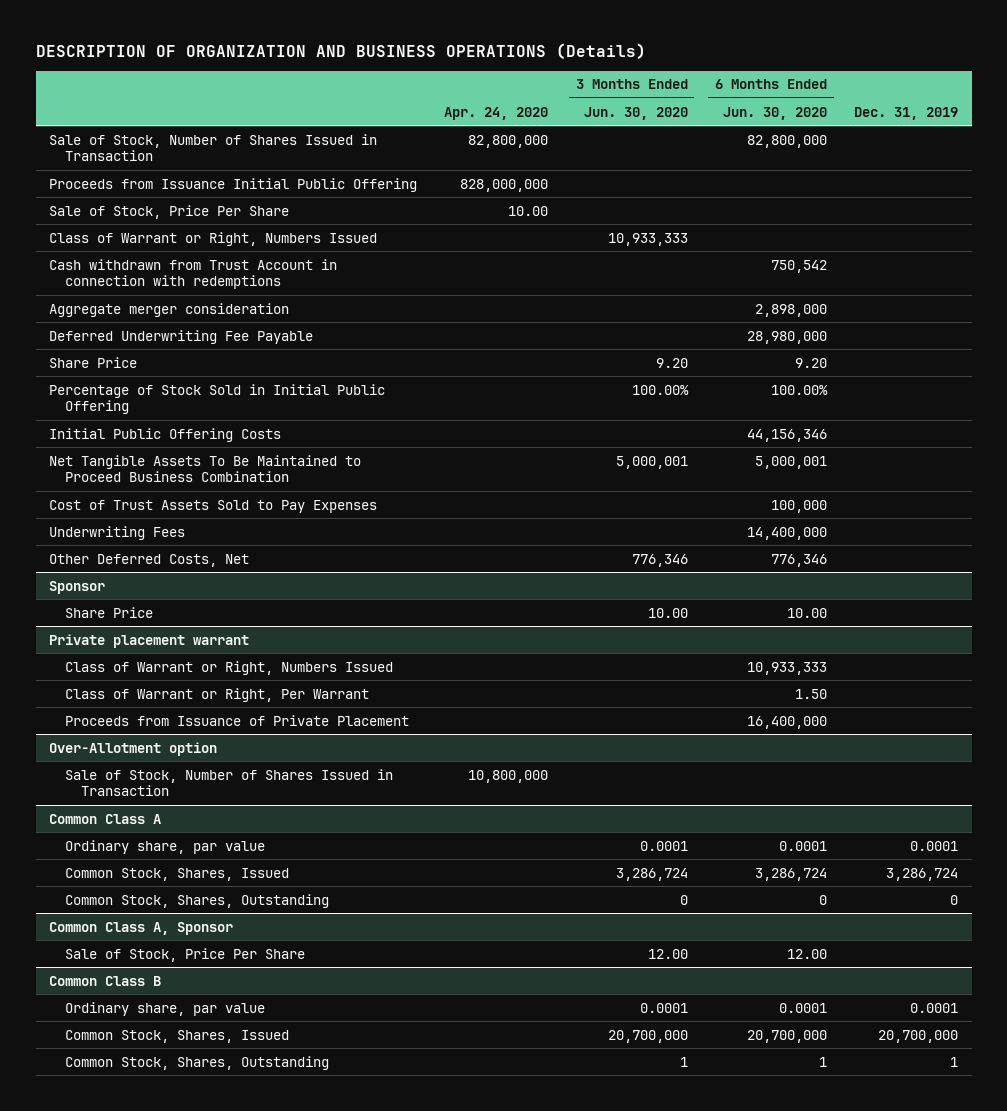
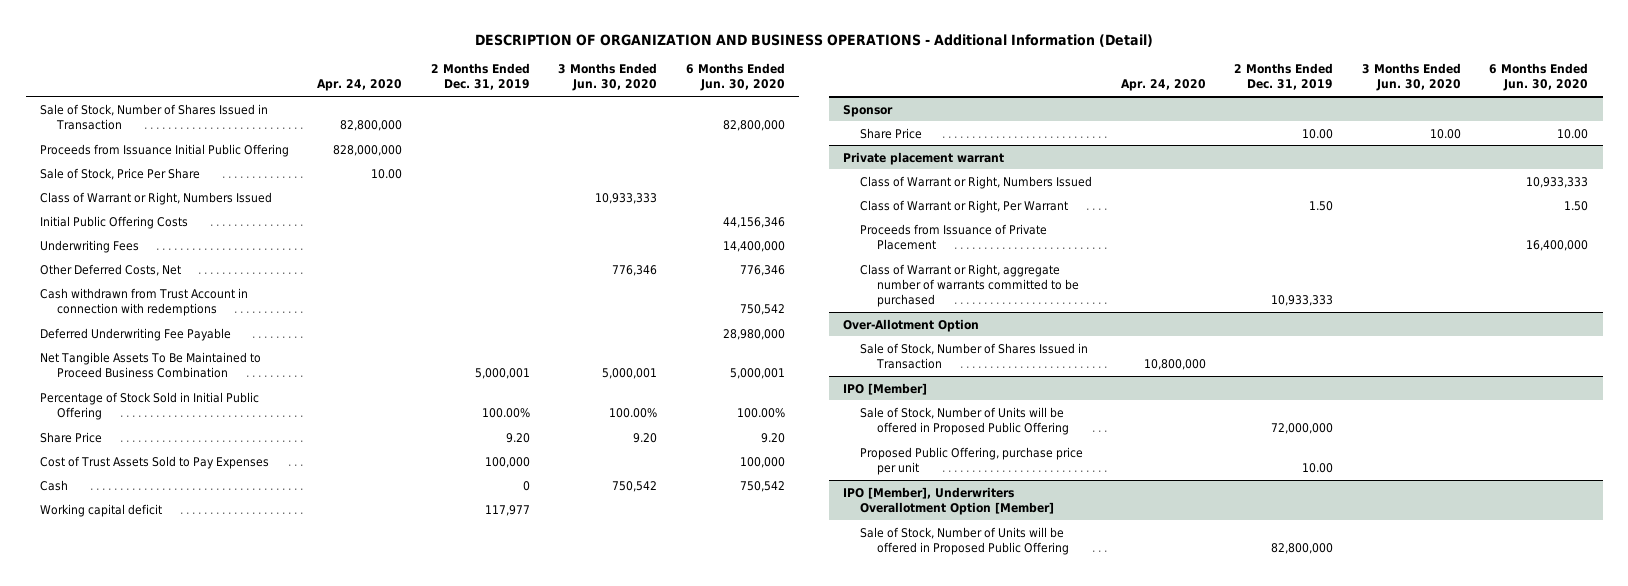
- DESCRIPTION OF ORGANIZATION AND BUSINESS OPERATIONS (Details)
+ DESCRIPTION OF ORGANIZATION AND BUSINESS OPERATIONS - Additional Information (Detail)
- | Apr. 24, 2020 | 3 Months Ended Jun. 30, 2020 | 6 Months Ended Jun. 30, 2020 | Dec. 31, 2019
+ | Apr. 24, 2020 | 2 Months Ended Dec. 31, 2019 | 3 Months Ended Jun. 30, 2020 | 6 Months Ended Jun. 30, 2020
moved up: Initial Public Offering Costs | | | | 44,156,346
moved up: Underwriting Fees | | | | 14,400,000
moved up: Other Deferred Costs, Net | | | 776,346 | 776,346
- Aggregate merger consideration | | | 2,898,000 |
moved down: Percentage of Stock Sold in Initial Public Offering | | 100.00% | 100.00% | 100.00%
moved down: Share Price | | 9.20 | 9.20 | 9.20
+ Cash | | 0 | 750,542 | 750,542
+ Working capital deficit | | 117,977 | |
- Over-Allotment option
@ Private placement warrant
+ Class of Warrant or Right, aggregate number of warrants committed to be purchased | | 10,933,333 | |
+ Over-Allotment Option
- Common Class A
- Ordinary share, par value | | 0.0001 | 0.0001 | 0.0001
- Common Stock, Shares, Issued | | 3,286,724 | 3,286,724 | 3,286,724
- Common Stock, Shares, Outstanding | | 0 | 0 | 0
- Common Class A, Sponsor
- Sale of Stock, Price Per Share | | 12.00 | 12.00 |
- Common Class B
- Ordinary share, par value | | 0.0001 | 0.0001 | 0.0001
- Common Stock, Shares, Issued | | 20,700,000 | 20,700,000 | 20,700,000
- Common Stock, Shares, Outstanding | | 1 | 1 | 1
+ IPO [Member]
+ Sale of Stock, Number of Units will be offered in Proposed Public Offering | | 72,000,000 | |
+ Proposed Public Offering, purchase price per unit | | 10.00 | |
+ IPO [Member], Underwriters Overallotment Option [Member]
+ Sale of Stock, Number of Units will be offered in Proposed Public Offering | | 82,800,000 | |

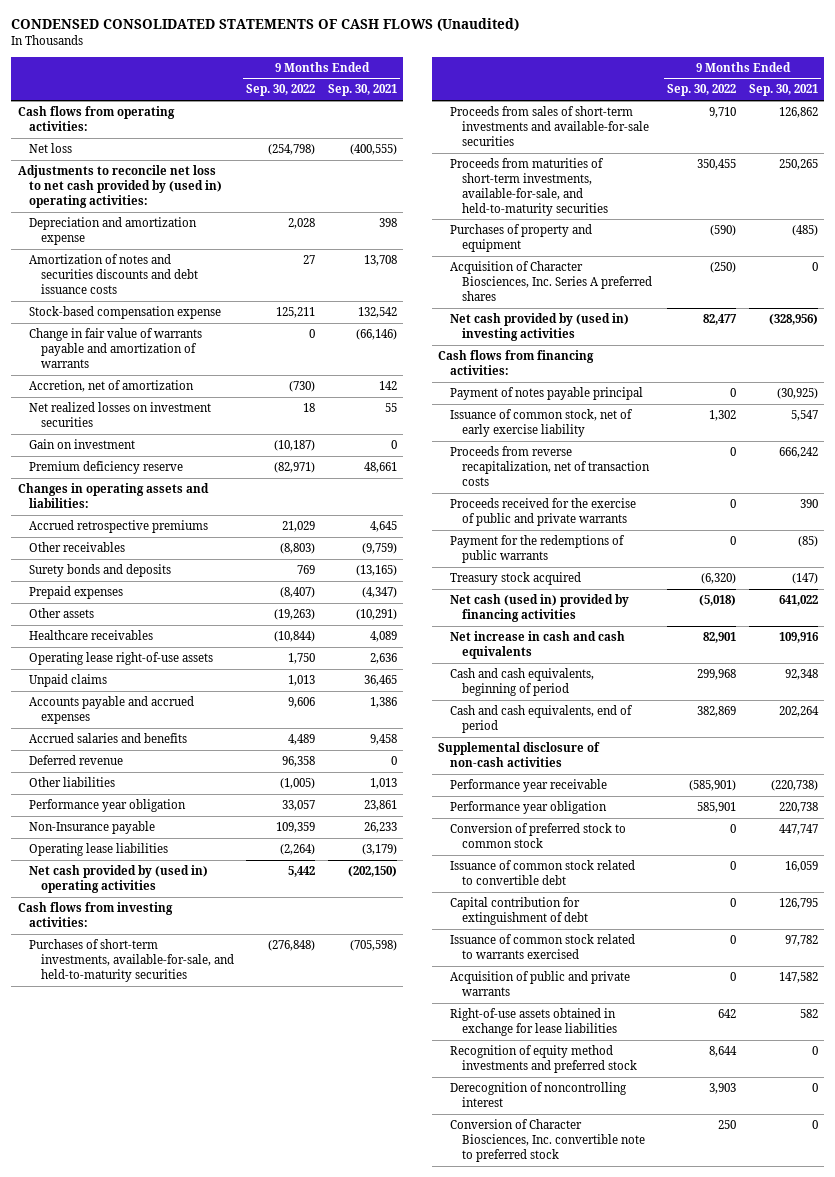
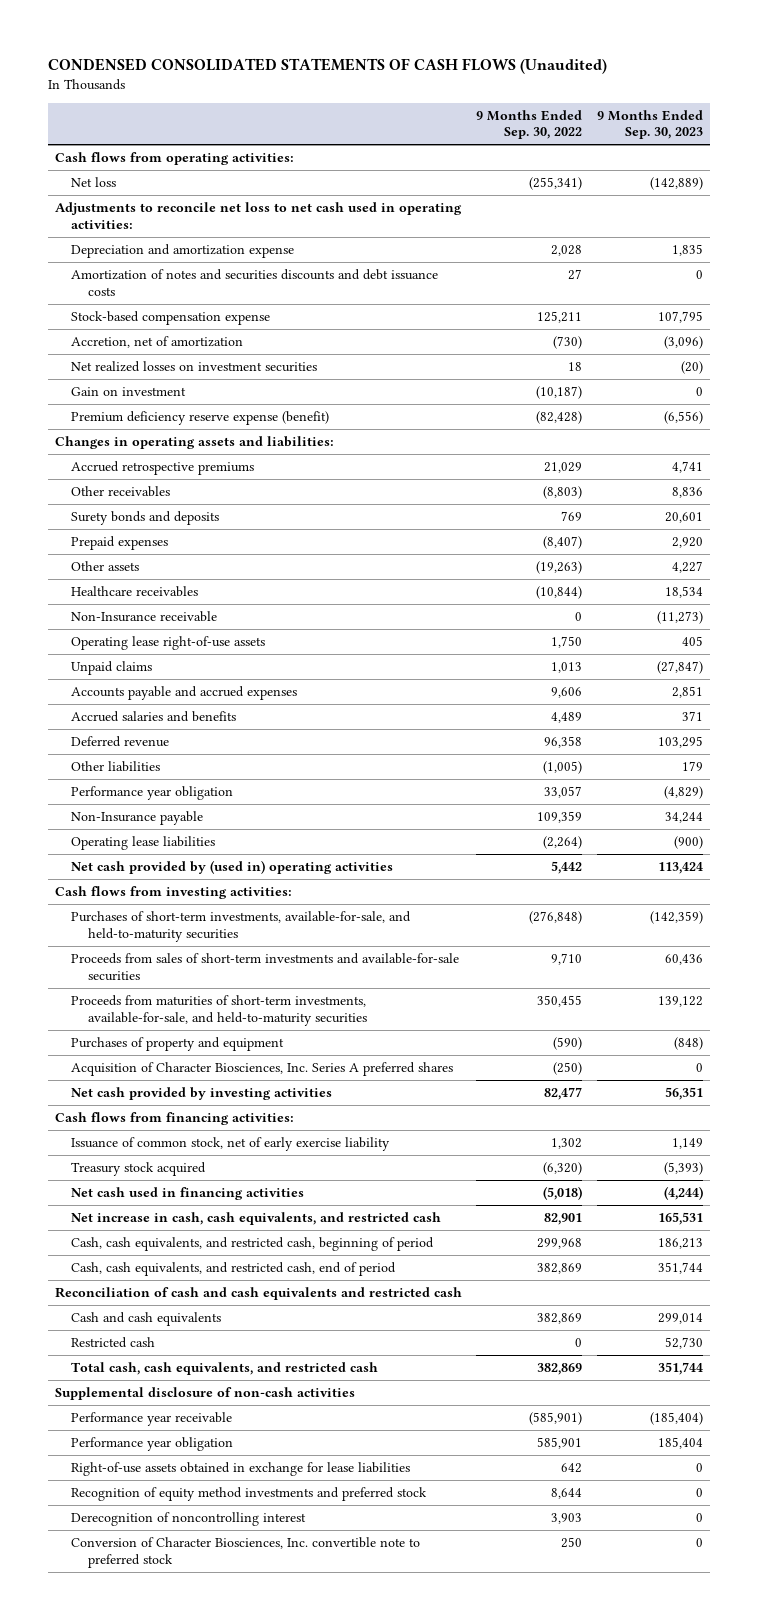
- | 9 Months Ended Sep. 30, 2022 | 9 Months Ended Sep. 30, 2021
+ | 9 Months Ended Sep. 30, 2022 | 9 Months Ended Sep. 30, 2023
- Net loss | (254,798) | (400,555)
- Adjustments to reconcile net loss to net cash provided by (used in) operating activities:
+ Net loss | (255,341) | (142,889)
+ Adjustments to reconcile net loss to net cash used in operating activities:
- Change in fair value of warrants payable and amortization of warrants | 0 | (66,146)
- Premium deficiency reserve | (82,971) | 48,661
+ Premium deficiency reserve expense (benefit) | (82,428) | (6,556)
+ Non-Insurance receivable | 0 | (11,273)
- Net cash provided by (used in) investing activities | 82,477 | (328,956)
+ Net cash provided by investing activities | 82,477 | 56,351
- Payment of notes payable principal | 0 | (30,925)
- Proceeds from reverse recapitalization, net of transaction costs | 0 | 666,242
- Proceeds received for the exercise of public and private warrants | 0 | 390
- Payment for the redemptions of public warrants | 0 | (85)
- Net cash (used in) provided by financing activities | (5,018) | 641,022
- Net increase in cash and cash equivalents | 82,901 | 109,916
- Cash and cash equivalents, beginning of period | 299,968 | 92,348
- Cash and cash equivalents, end of period | 382,869 | 202,264
+ Net cash used in financing activities | (5,018) | (4,244)
+ Net increase in cash, cash equivalents, and restricted cash | 82,901 | 165,531
+ Cash, cash equivalents, and restricted cash, beginning of period | 299,968 | 186,213
+ Cash, cash equivalents, and restricted cash, end of period | 382,869 | 351,744
+ Reconciliation of cash and cash equivalents and restricted cash
+ Cash and cash equivalents | 382,869 | 299,014
+ Restricted cash | 0 | 52,730
+ Total cash, cash equivalents, and restricted cash | 382,869 | 351,744
- Conversion of preferred stock to common stock | 0 | 447,747
- Issuance of common stock related to convertible debt | 0 | 16,059
- Capital contribution for extinguishment of debt | 0 | 126,795
- Issuance of common stock related to warrants exercised | 0 | 97,782
- Acquisition of public and private warrants | 0 | 147,582

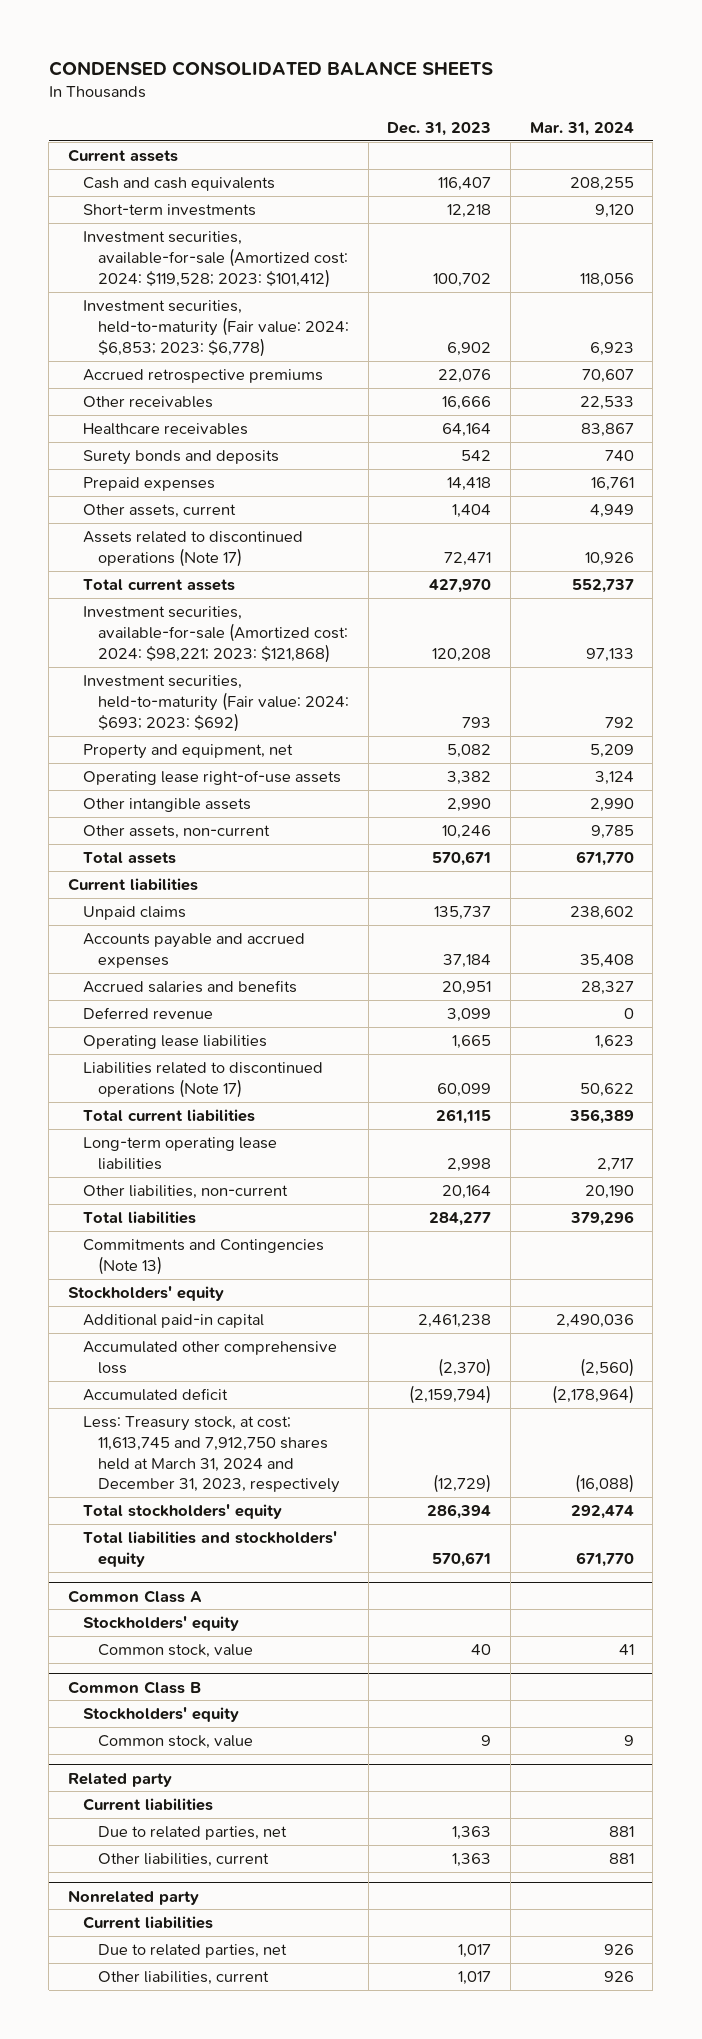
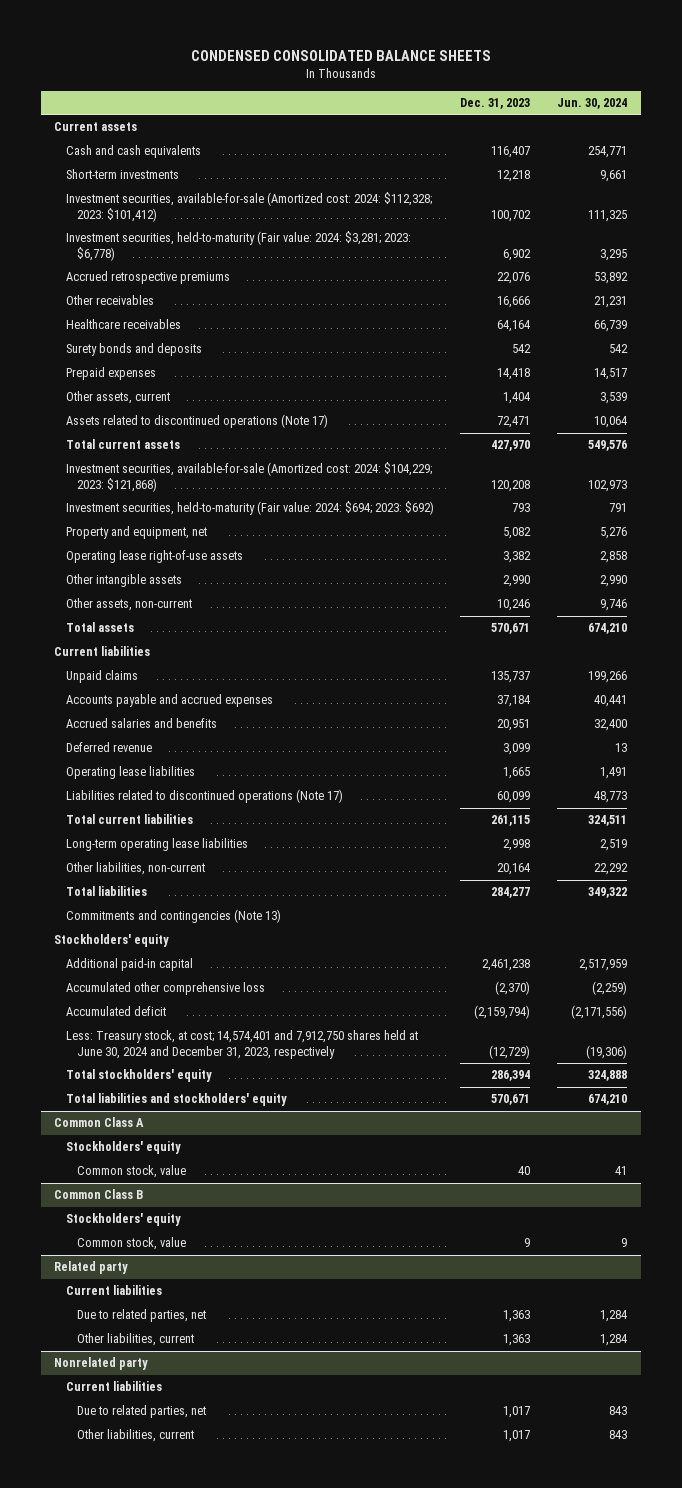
- | Dec. 31, 2023 | Mar. 31, 2024
+ | Dec. 31, 2023 | Jun. 30, 2024
- Investment securities, available-for-sale (Amortized cost: 2024: $119,528; 2023: $101,412) | 100,702 | 118,056
- Investment securities, held-to-maturity (Fair value: 2024: $6,853; 2023: $6,778) | 6,902 | 6,923
+ Investment securities, available-for-sale (Amortized cost: 2024: $112,328; 2023: $101,412) | 100,702 | 111,325
+ Investment securities, held-to-maturity (Fair value: 2024: $3,281; 2023: $6,778) | 6,902 | 3,295
- Investment securities, available-for-sale (Amortized cost: 2024: $98,221; 2023: $121,868) | 120,208 | 97,133
- Investment securities, held-to-maturity (Fair value: 2024: $693; 2023: $692) | 793 | 792
+ Investment securities, available-for-sale (Amortized cost: 2024: $104,229; 2023: $121,868) | 120,208 | 102,973
+ Investment securities, held-to-maturity (Fair value: 2024: $694; 2023: $692) | 793 | 791
- Commitments and Contingencies (Note 13)
+ Commitments and contingencies (Note 13)
- Less: Treasury stock, at cost; 11,613,745 and 7,912,750 shares held at March 31, 2024 and December 31, 2023, respectively | (12,729) | (16,088)
+ Less: Treasury stock, at cost; 14,574,401 and 7,912,750 shares held at June 30, 2024 and December 31, 2023, respectively | (12,729) | (19,306)

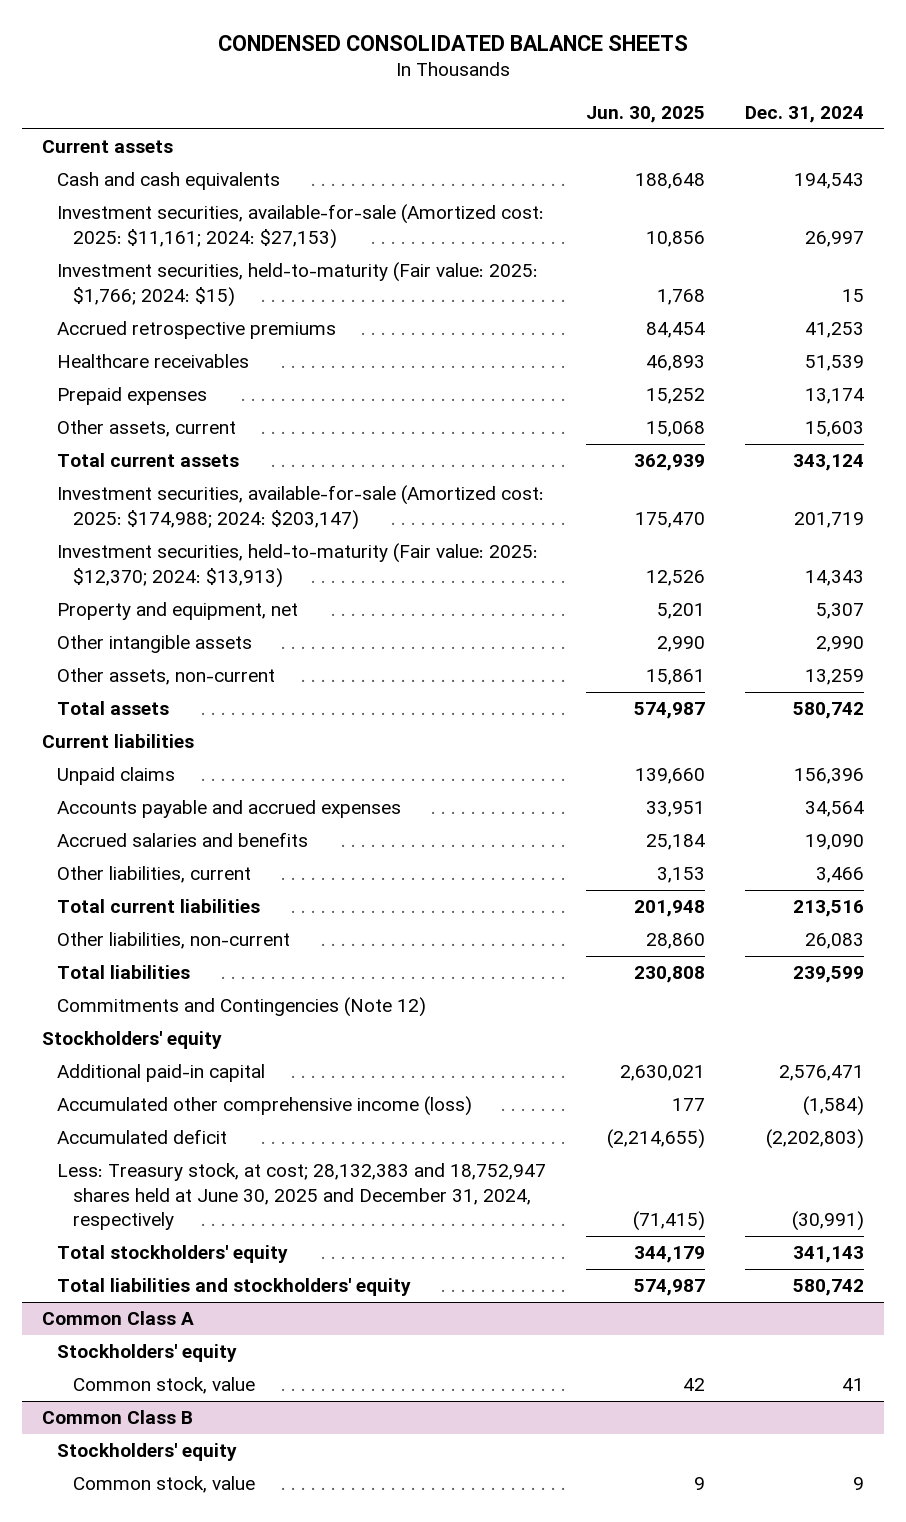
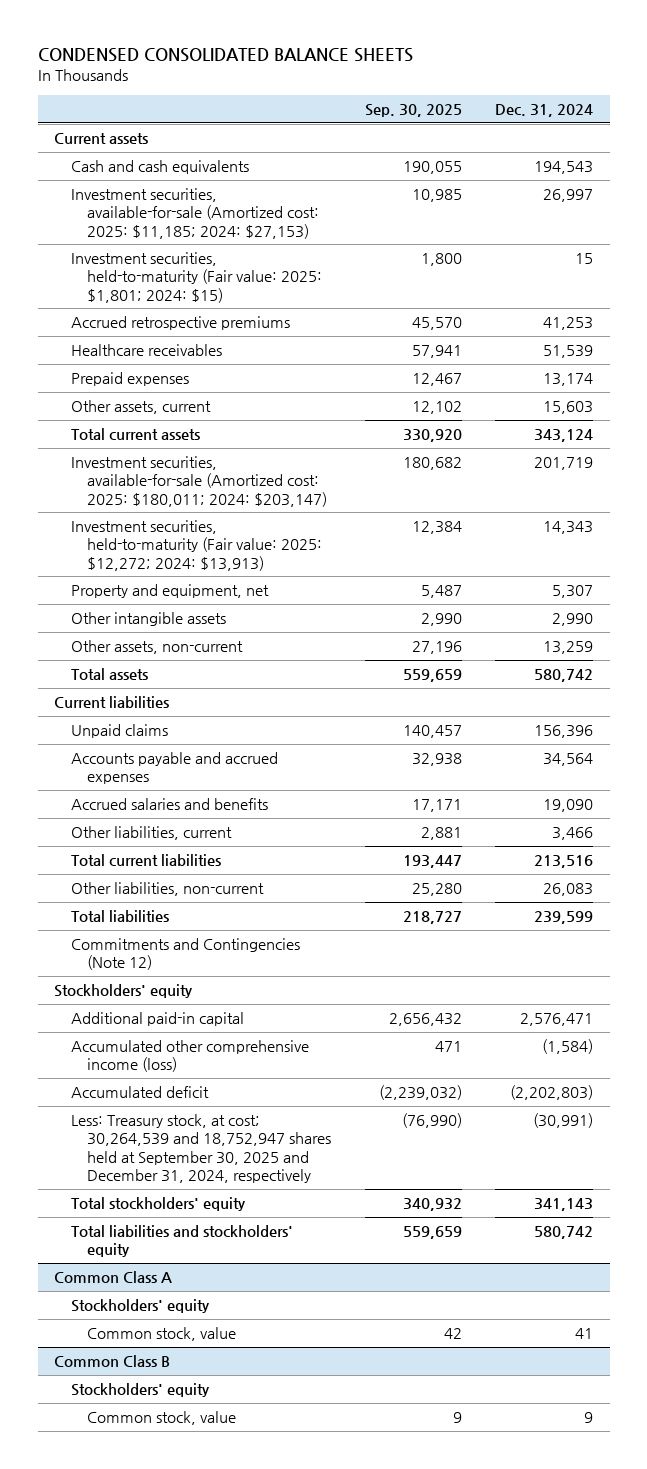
- | Jun. 30, 2025 | Dec. 31, 2024
+ | Sep. 30, 2025 | Dec. 31, 2024
- Investment securities, available-for-sale (Amortized cost: 2025: $11,161; 2024: $27,153) | 10,856 | 26,997
- Investment securities, held-to-maturity (Fair value: 2025: $1,766; 2024: $15) | 1,768 | 15
+ Investment securities, available-for-sale (Amortized cost: 2025: $11,185; 2024: $27,153) | 10,985 | 26,997
+ Investment securities, held-to-maturity (Fair value: 2025: $1,801; 2024: $15) | 1,800 | 15
- Investment securities, available-for-sale (Amortized cost: 2025: $174,988; 2024: $203,147) | 175,470 | 201,719
- Investment securities, held-to-maturity (Fair value: 2025: $12,370; 2024: $13,913) | 12,526 | 14,343
+ Investment securities, available-for-sale (Amortized cost: 2025: $180,011; 2024: $203,147) | 180,682 | 201,719
+ Investment securities, held-to-maturity (Fair value: 2025: $12,272; 2024: $13,913) | 12,384 | 14,343
- Less: Treasury stock, at cost; 28,132,383 and 18,752,947 shares held at June 30, 2025 and December 31, 2024, respectively | (71,415) | (30,991)
+ Less: Treasury stock, at cost; 30,264,539 and 18,752,947 shares held at September 30, 2025 and December 31, 2024, respectively | (76,990) | (30,991)

